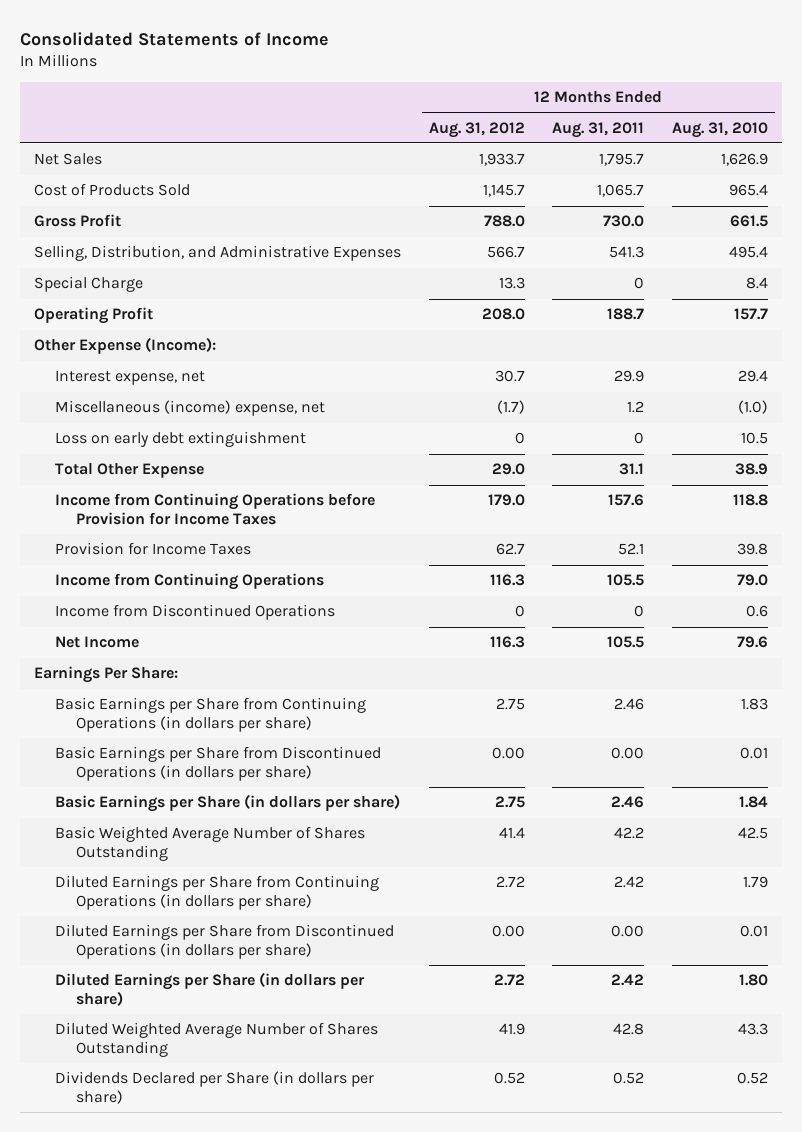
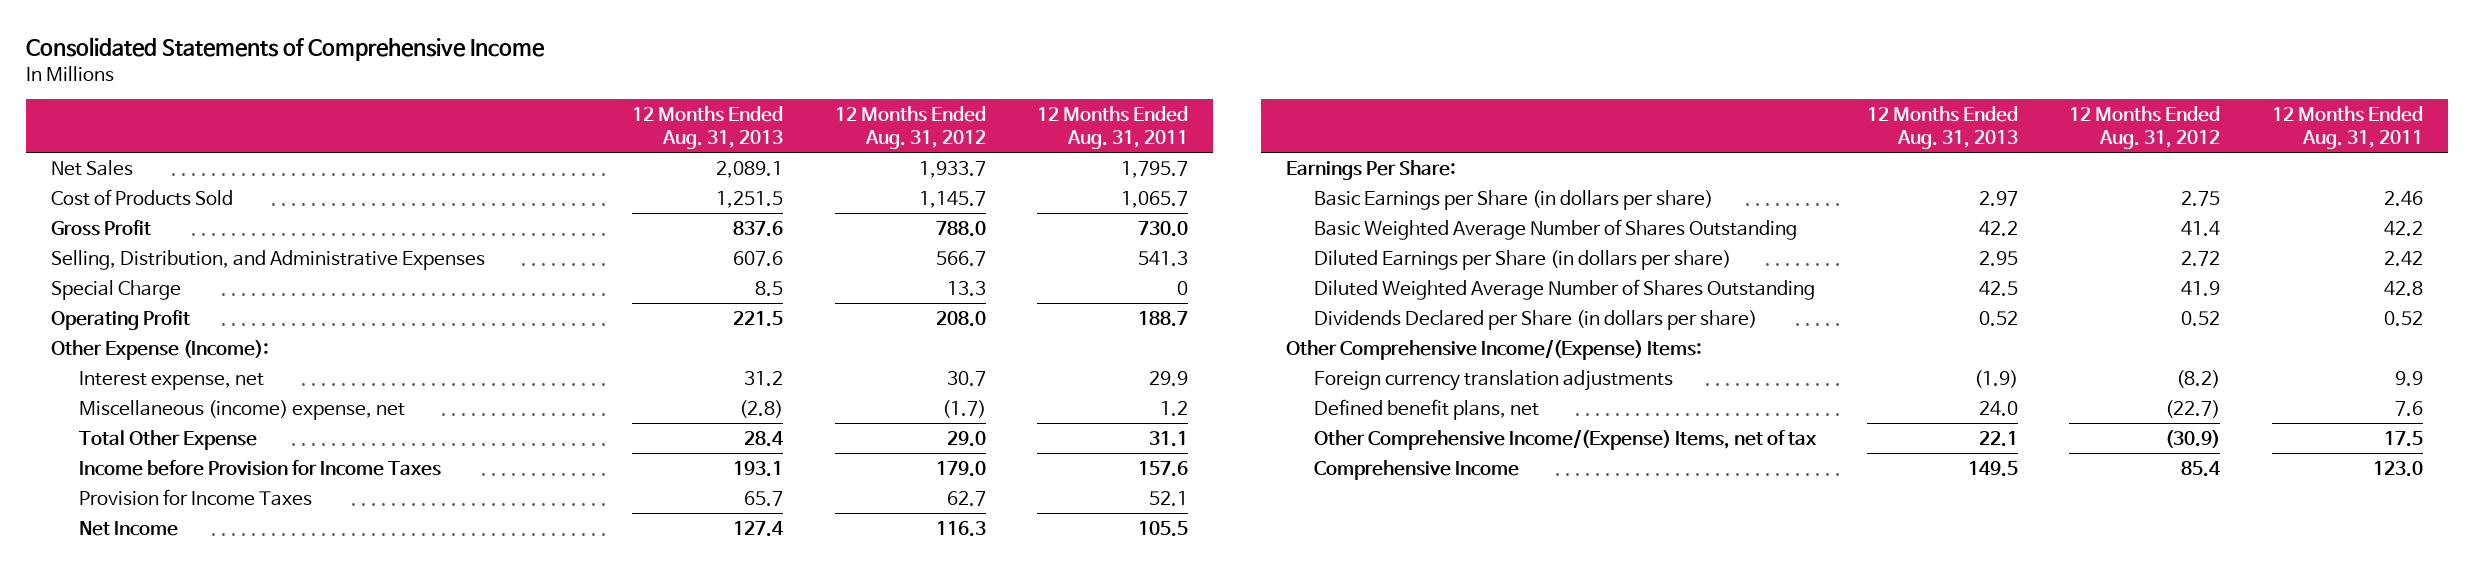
- Consolidated Statements of Income
+ Consolidated Statements of Comprehensive Income
- | 12 Months Ended Aug. 31, 2012 | 12 Months Ended Aug. 31, 2011 | 12 Months Ended Aug. 31, 2010
+ | 12 Months Ended Aug. 31, 2013 | 12 Months Ended Aug. 31, 2012 | 12 Months Ended Aug. 31, 2011
- Loss on early debt extinguishment | 0 | 0 | 10.5
- Income from Continuing Operations before Provision for Income Taxes | 179.0 | 157.6 | 118.8
+ Income before Provision for Income Taxes | 193.1 | 179.0 | 157.6
- Income from Continuing Operations | 116.3 | 105.5 | 79.0
- Income from Discontinued Operations | 0 | 0 | 0.6
- Basic Earnings per Share from Continuing Operations (in dollars per share) | 2.75 | 2.46 | 1.83
- Basic Earnings per Share from Discontinued Operations (in dollars per share) | 0.00 | 0.00 | 0.01
- Diluted Earnings per Share from Continuing Operations (in dollars per share) | 2.72 | 2.42 | 1.79
- Diluted Earnings per Share from Discontinued Operations (in dollars per share) | 0.00 | 0.00 | 0.01
+ Other Comprehensive Income/(Expense) Items:
+ Foreign currency translation adjustments | (1.9) | (8.2) | 9.9
+ Defined benefit plans, net | 24.0 | (22.7) | 7.6
+ Other Comprehensive Income/(Expense) Items, net of tax | 22.1 | (30.9) | 17.5
+ Comprehensive Income | 149.5 | 85.4 | 123.0

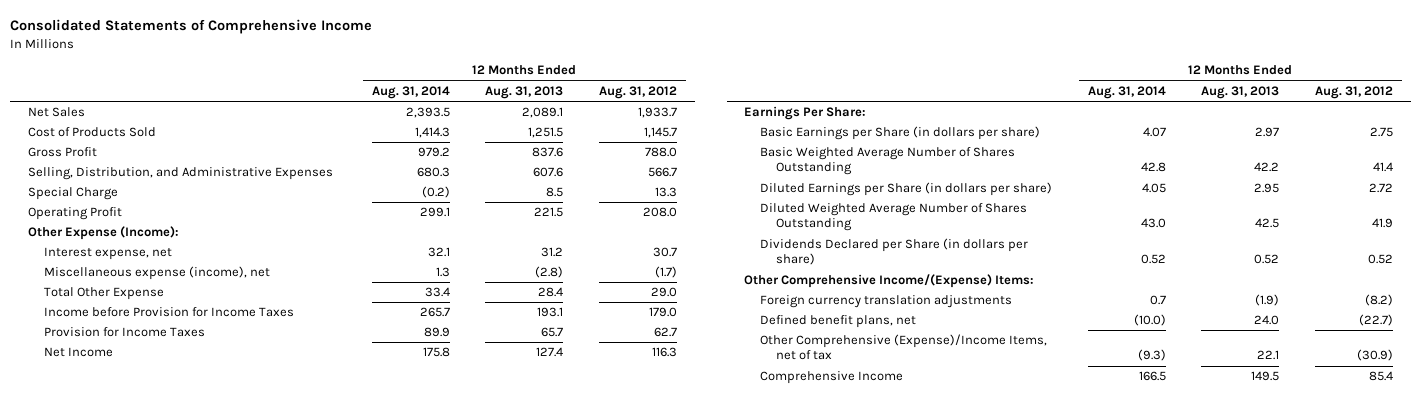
- | 12 Months Ended Aug. 31, 2013 | 12 Months Ended Aug. 31, 2012 | 12 Months Ended Aug. 31, 2011
+ | 12 Months Ended Aug. 31, 2014 | 12 Months Ended Aug. 31, 2013 | 12 Months Ended Aug. 31, 2012
- Miscellaneous (income) expense, net | (2.8) | (1.7) | 1.2
+ Miscellaneous expense (income), net | 1.3 | (2.8) | (1.7)
- Other Comprehensive Income/(Expense) Items, net of tax | 22.1 | (30.9) | 17.5
+ Other Comprehensive (Expense)/Income Items, net of tax | (9.3) | 22.1 | (30.9)

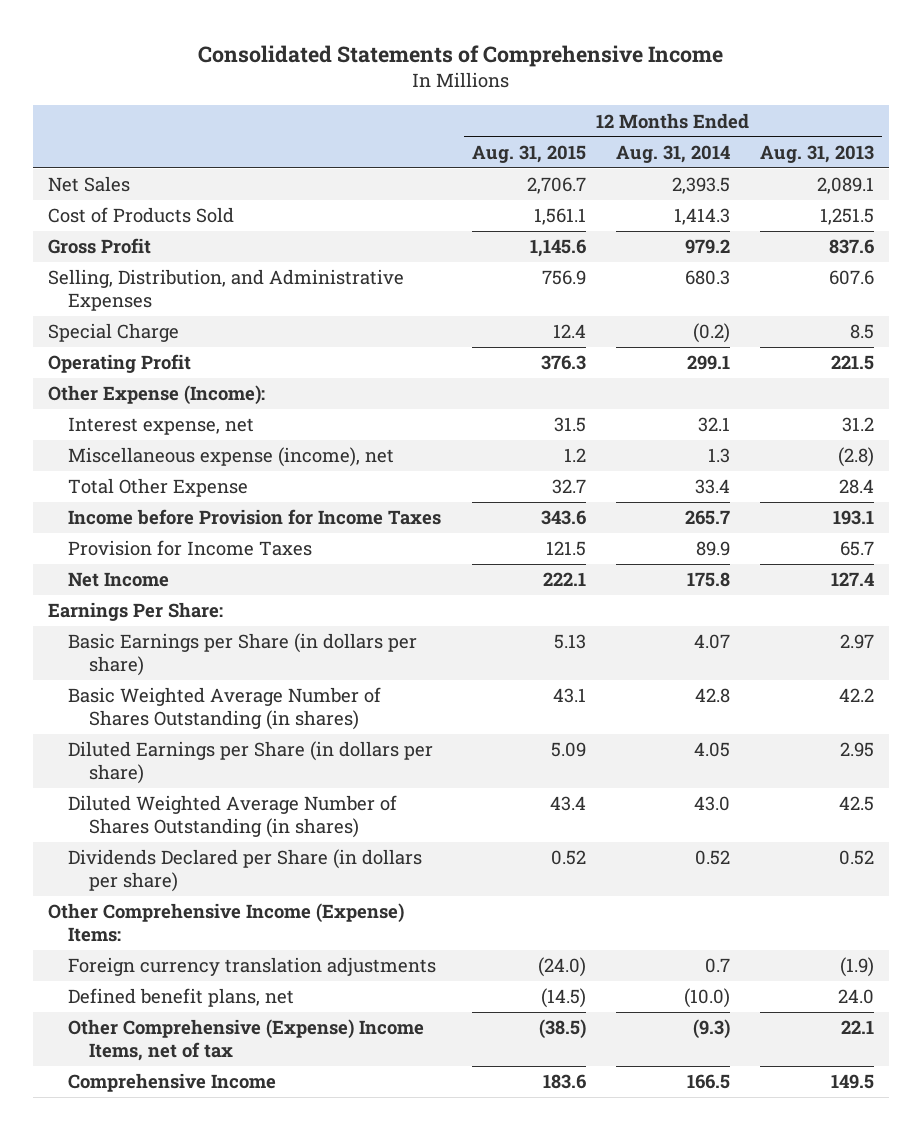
- | 12 Months Ended Aug. 31, 2014 | 12 Months Ended Aug. 31, 2013 | 12 Months Ended Aug. 31, 2012
+ | 12 Months Ended Aug. 31, 2015 | 12 Months Ended Aug. 31, 2014 | 12 Months Ended Aug. 31, 2013
- Basic Weighted Average Number of Shares Outstanding | 42.8 | 42.2 | 41.4
+ Basic Weighted Average Number of Shares Outstanding (in shares) | 43.1 | 42.8 | 42.2
- Diluted Weighted Average Number of Shares Outstanding | 43.0 | 42.5 | 41.9
+ Diluted Weighted Average Number of Shares Outstanding (in shares) | 43.4 | 43.0 | 42.5
- Other Comprehensive Income/(Expense) Items:
+ Other Comprehensive Income (Expense) Items:
- Other Comprehensive (Expense)/Income Items, net of tax | (9.3) | 22.1 | (30.9)
+ Other Comprehensive (Expense) Income Items, net of tax | (38.5) | (9.3) | 22.1

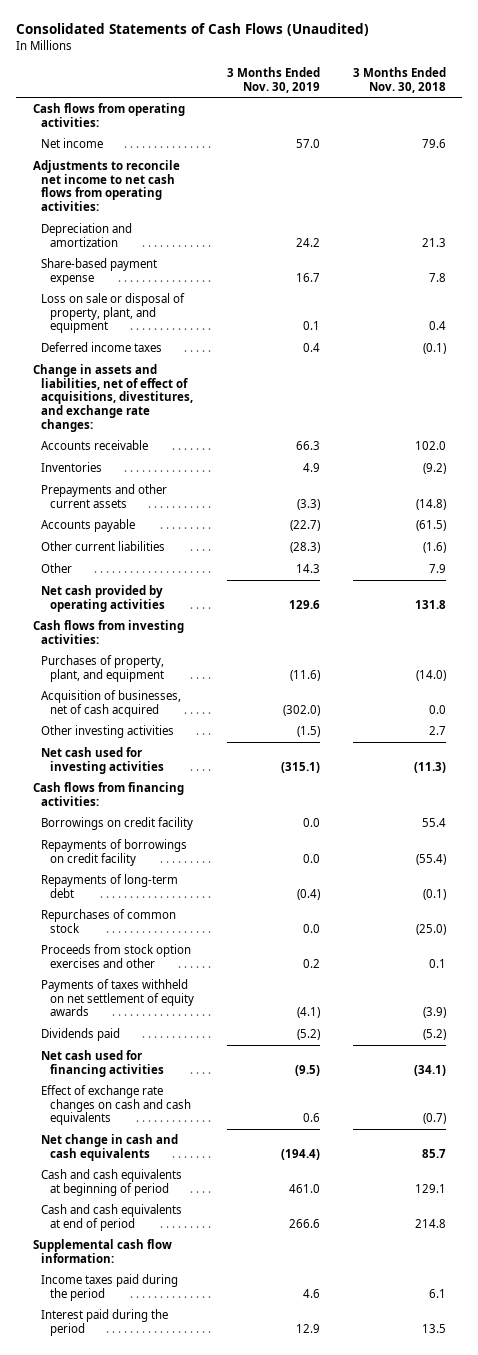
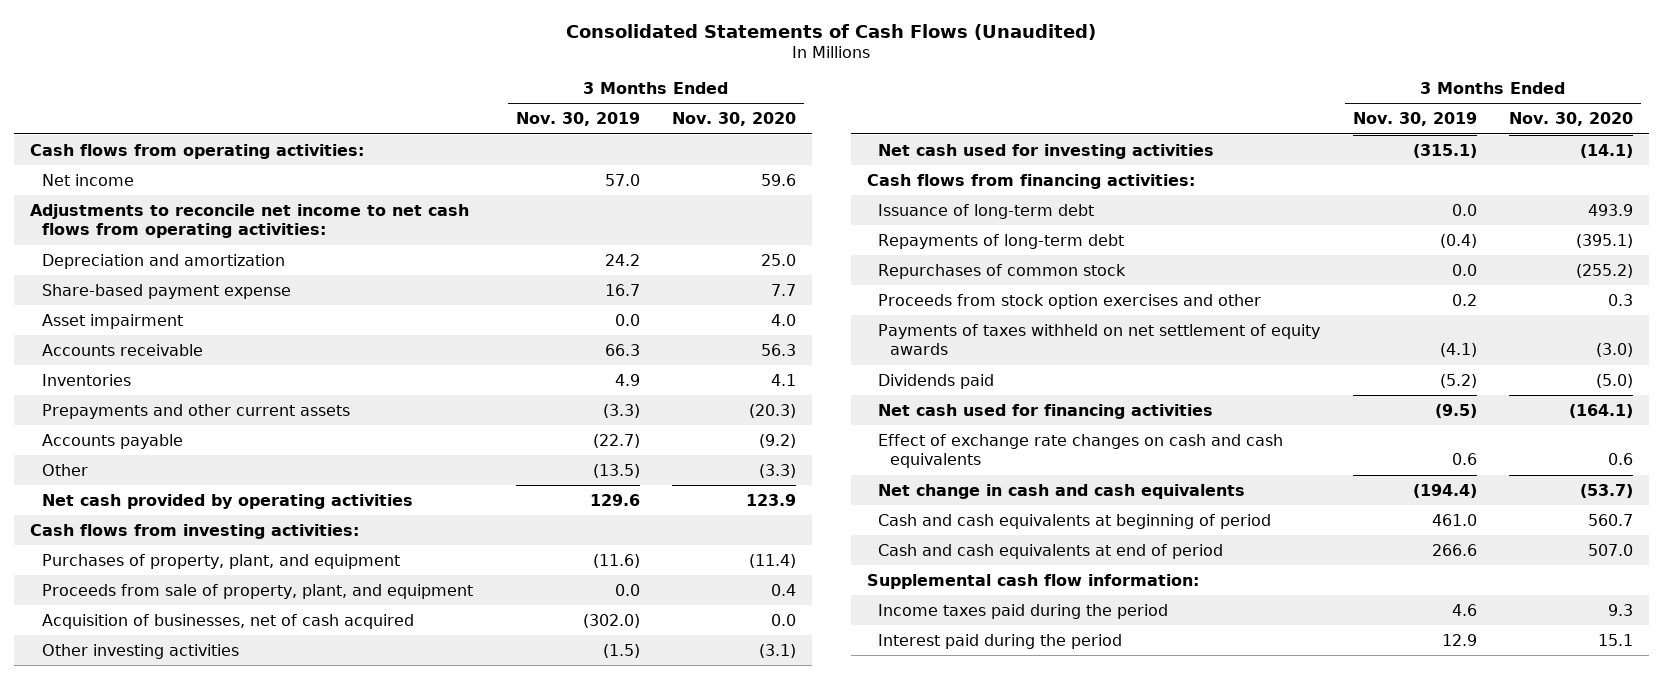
- | 3 Months Ended Nov. 30, 2019 | 3 Months Ended Nov. 30, 2018
+ | 3 Months Ended Nov. 30, 2019 | 3 Months Ended Nov. 30, 2020
- Loss on sale or disposal of property, plant, and equipment | 0.1 | 0.4
- Deferred income taxes | 0.4 | (0.1)
- Change in assets and liabilities, net of effect of acquisitions, divestitures, and exchange rate changes:
+ Asset impairment | 0.0 | 4.0
- Other current liabilities | (28.3) | (1.6)
- Other | 14.3 | 7.9
+ Other | (13.5) | (3.3)
+ Proceeds from sale of property, plant, and equipment | 0.0 | 0.4
- Borrowings on credit facility | 0.0 | 55.4
- Repayments of borrowings on credit facility | 0.0 | (55.4)
+ Issuance of long-term debt | 0.0 | 493.9

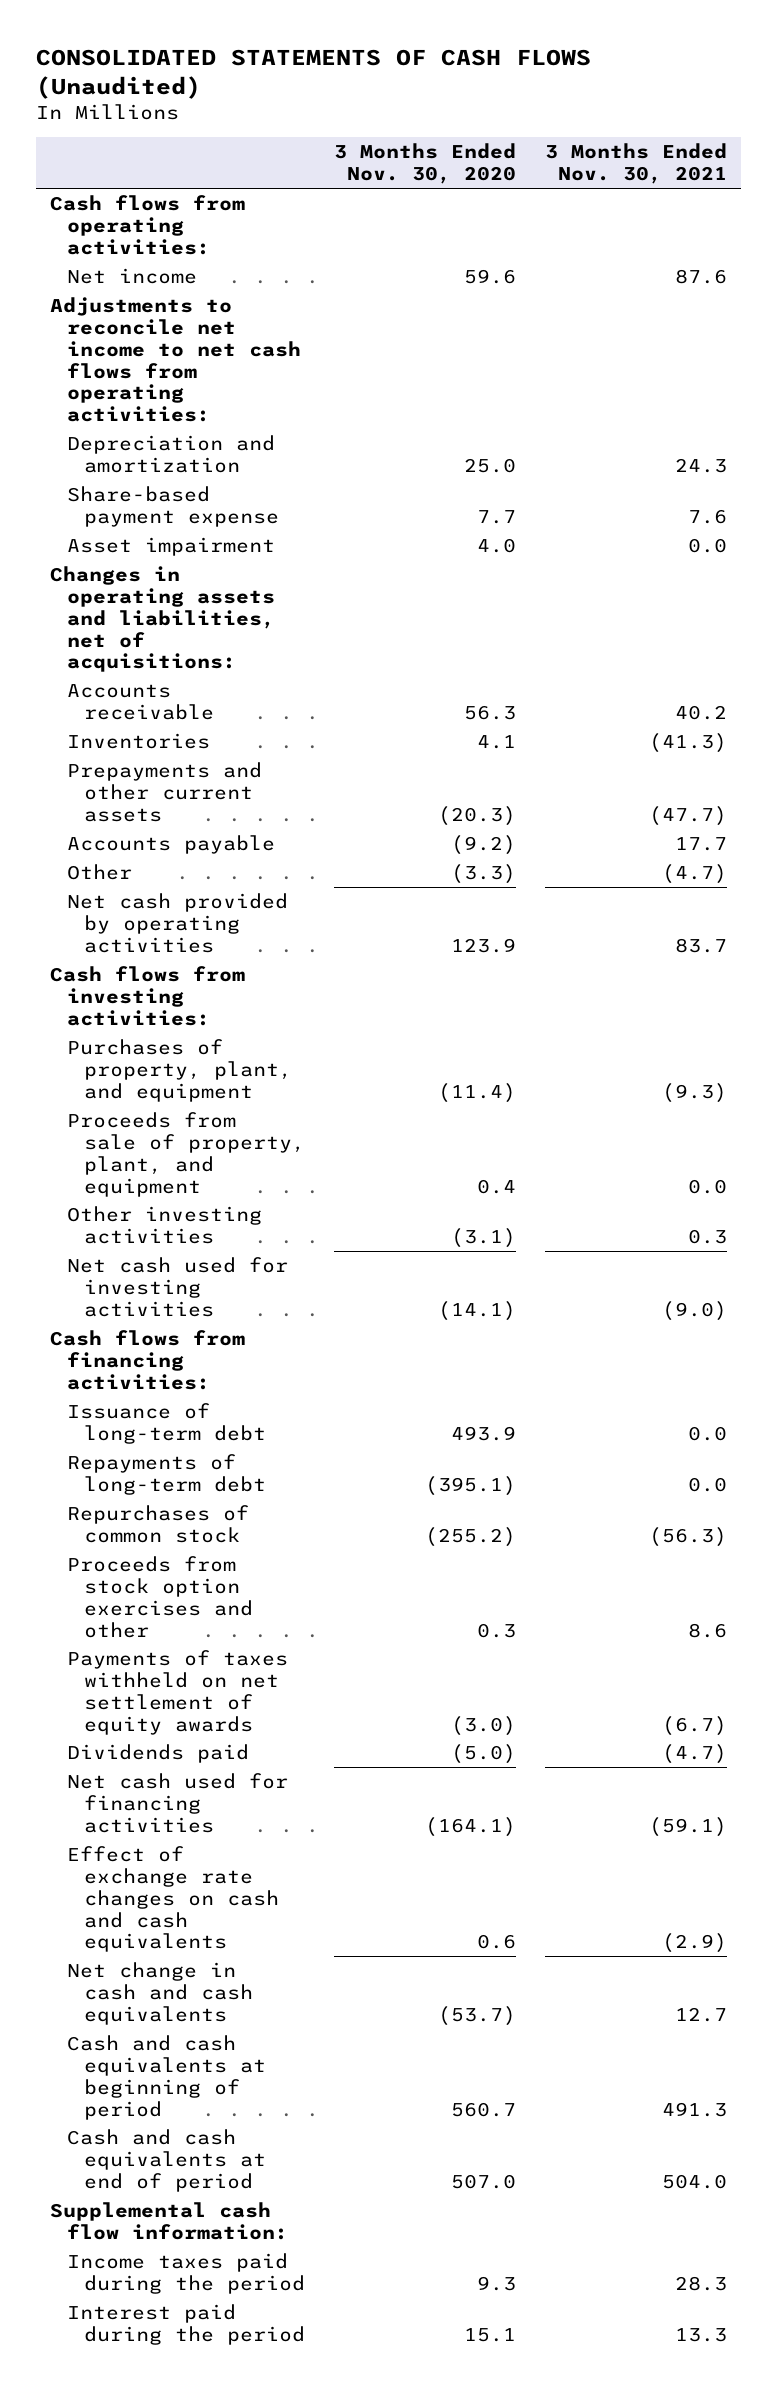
- Consolidated Statements of Cash Flows (Unaudited)
+ CONSOLIDATED STATEMENTS OF CASH FLOWS (Unaudited)
- | 3 Months Ended Nov. 30, 2019 | 3 Months Ended Nov. 30, 2020
+ | 3 Months Ended Nov. 30, 2020 | 3 Months Ended Nov. 30, 2021
+ Changes in operating assets and liabilities, net of acquisitions:
- Acquisition of businesses, net of cash acquired | (302.0) | 0.0

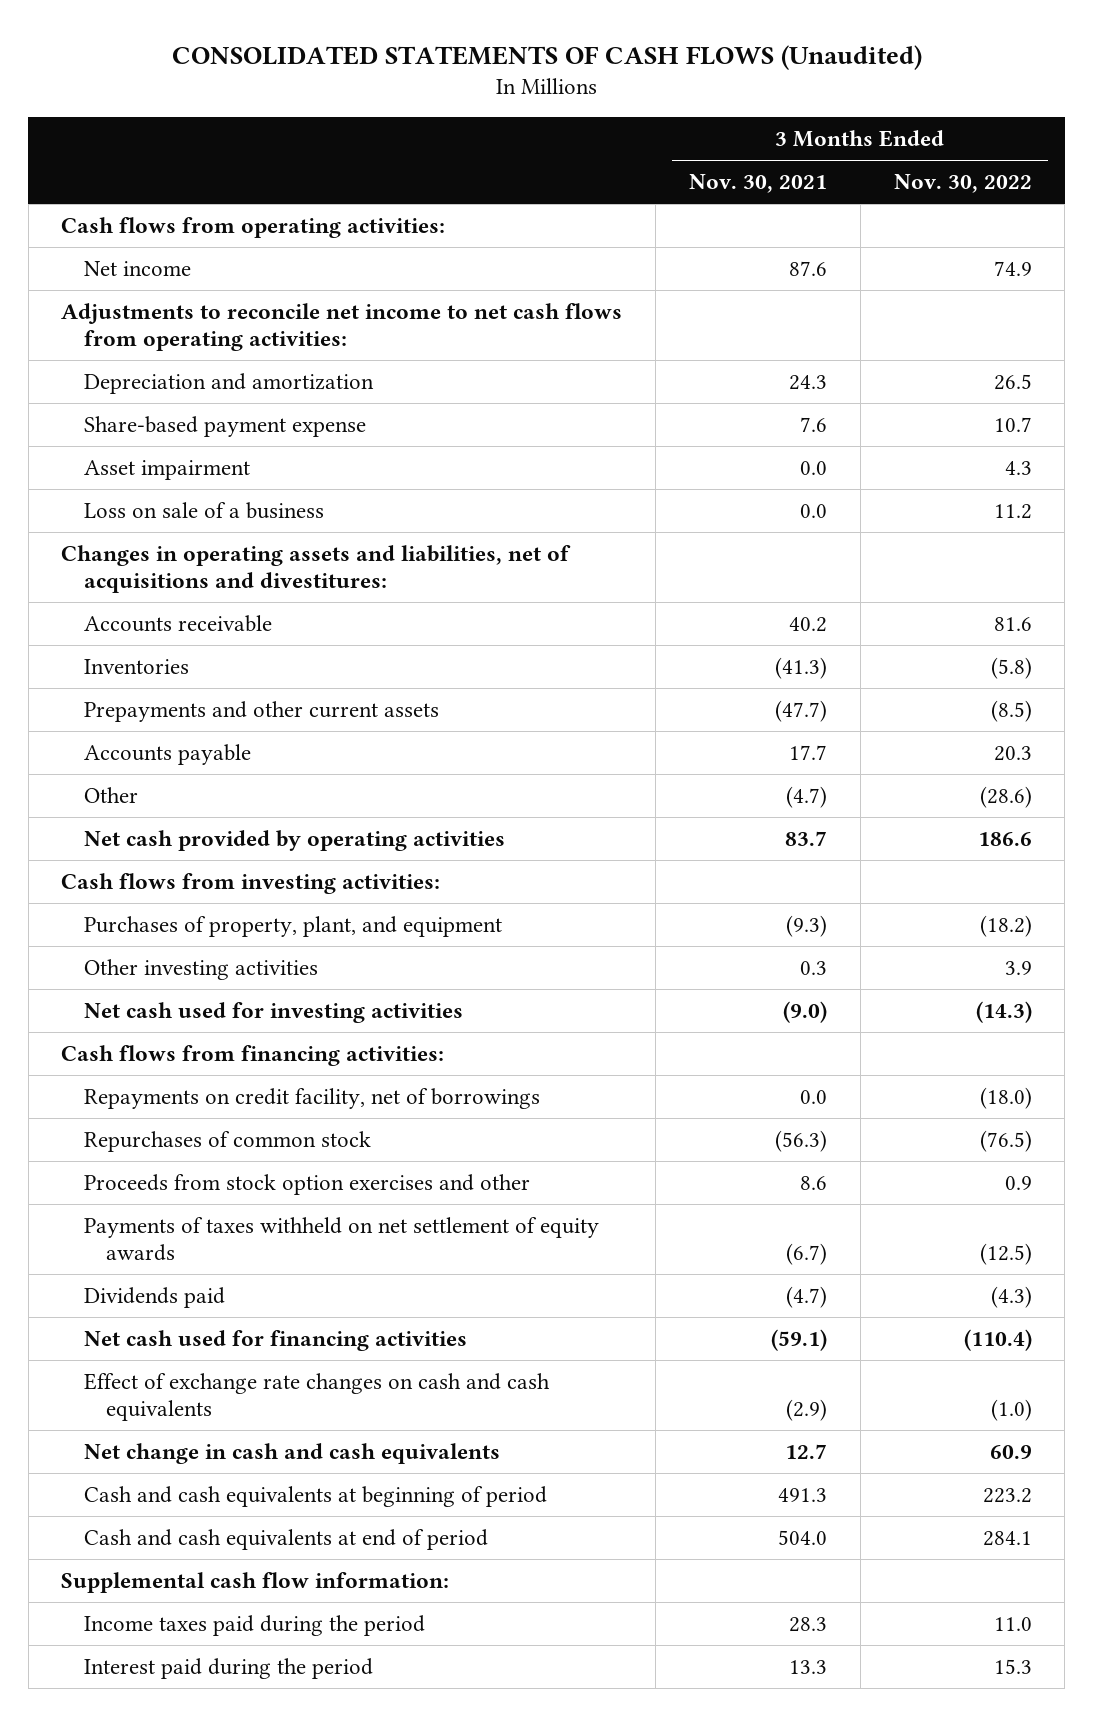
- | 3 Months Ended Nov. 30, 2020 | 3 Months Ended Nov. 30, 2021
+ | 3 Months Ended Nov. 30, 2021 | 3 Months Ended Nov. 30, 2022
- Changes in operating assets and liabilities, net of acquisitions:
+ Loss on sale of a business | 0.0 | 11.2
+ Changes in operating assets and liabilities, net of acquisitions and divestitures:
- Proceeds from sale of property, plant, and equipment | 0.4 | 0.0
- Issuance of long-term debt | 493.9 | 0.0
- Repayments of long-term debt | (395.1) | 0.0
+ Repayments on credit facility, net of borrowings | 0.0 | (18.0)

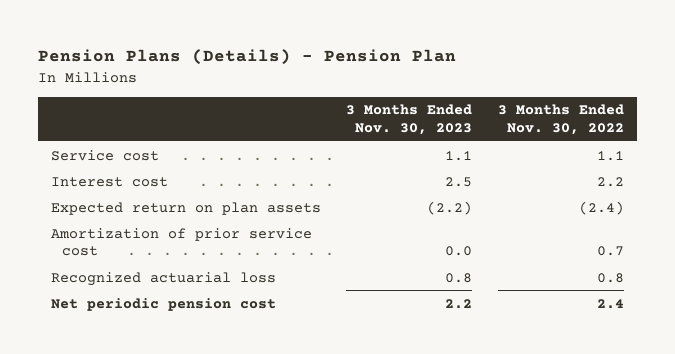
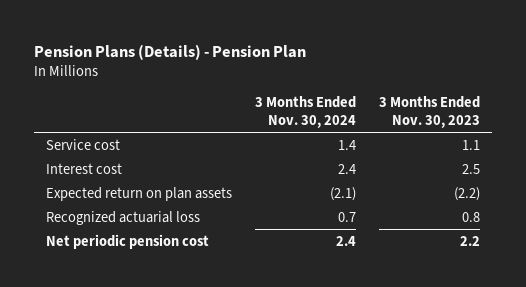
- | 3 Months Ended Nov. 30, 2023 | 3 Months Ended Nov. 30, 2022
+ | 3 Months Ended Nov. 30, 2024 | 3 Months Ended Nov. 30, 2023
- Amortization of prior service cost | 0.0 | 0.7

